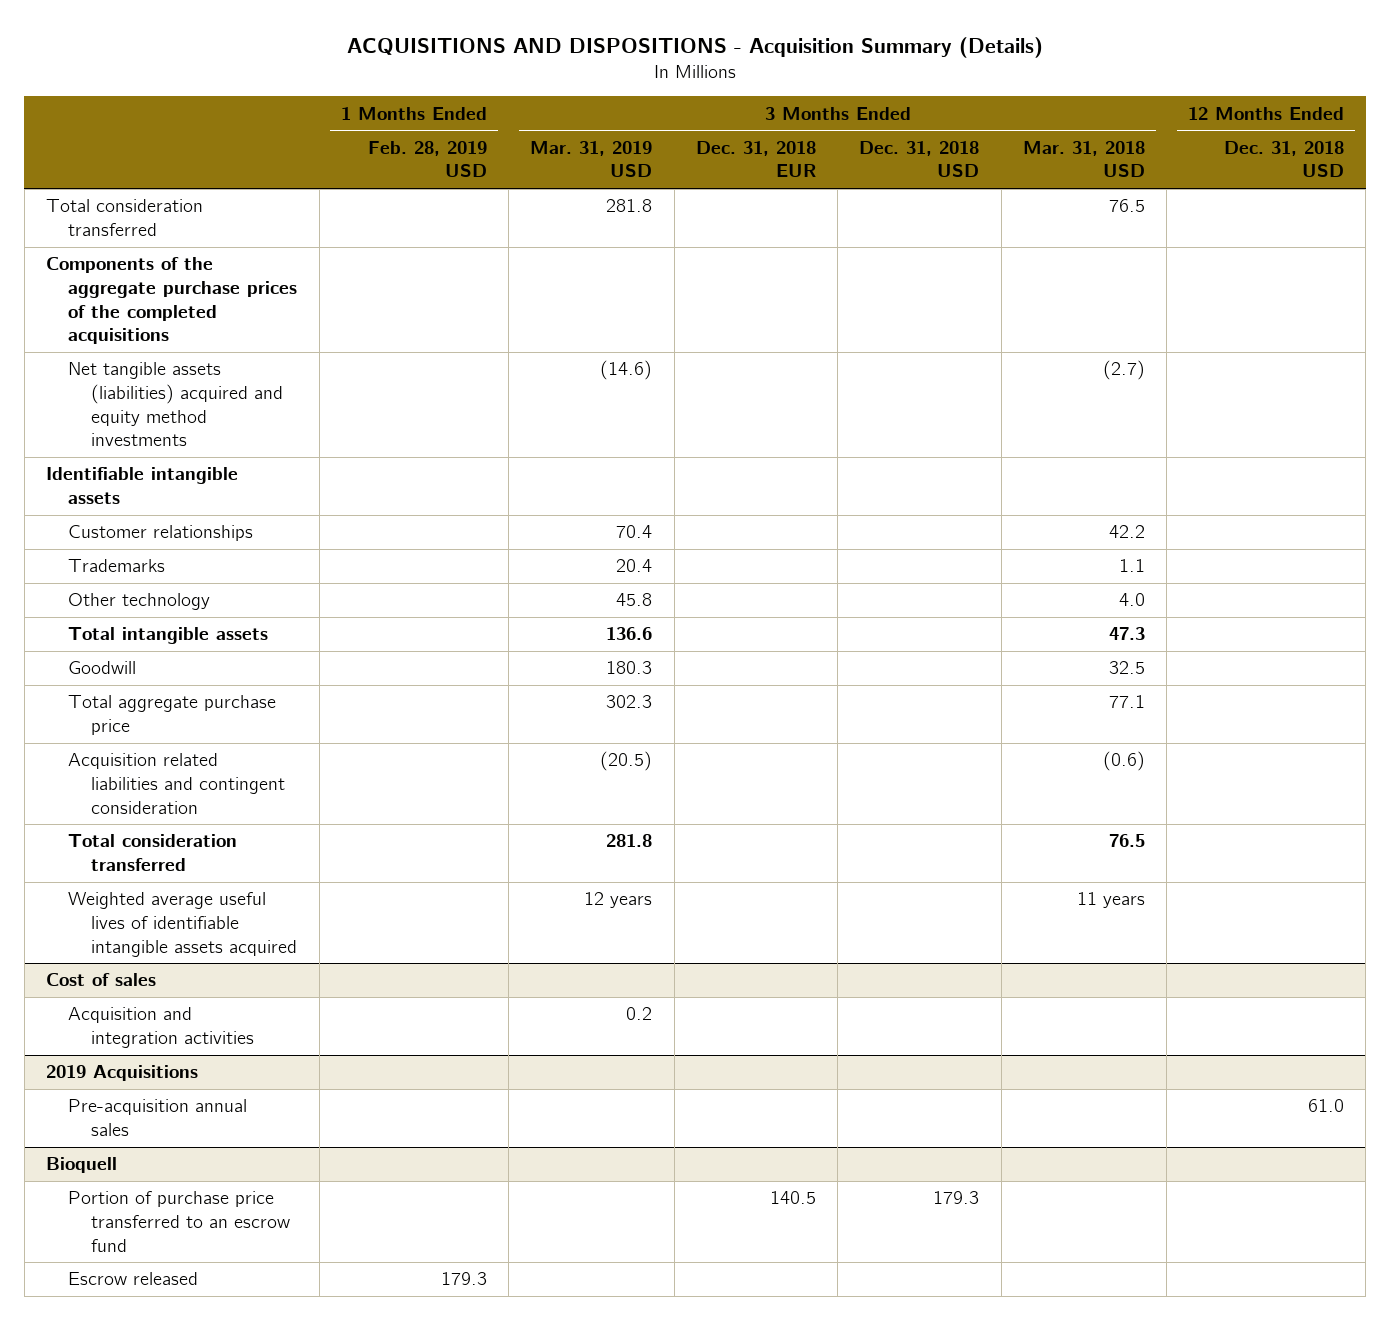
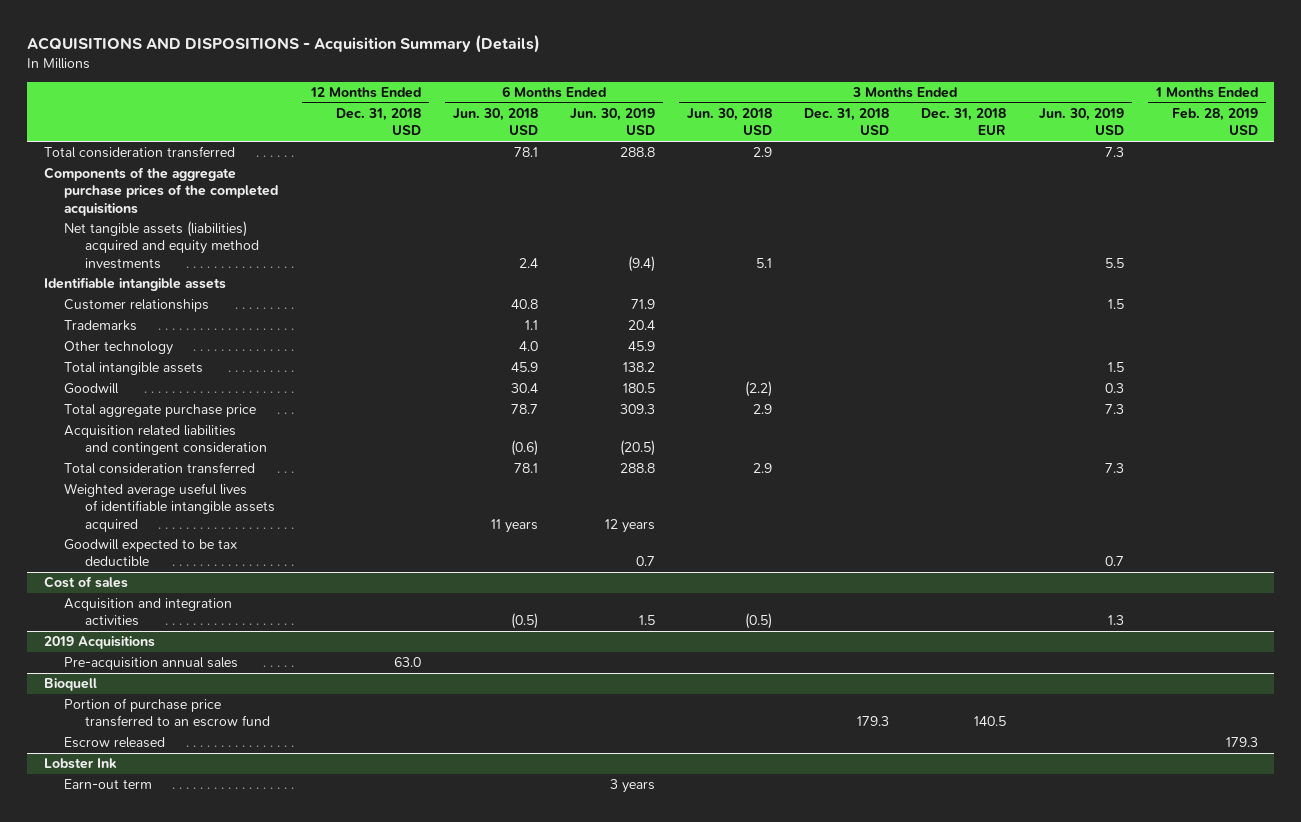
- | 1 Months Ended Feb. 28, 2019 USD | 3 Months Ended Mar. 31, 2019 USD | 3 Months Ended Dec. 31, 2018 EUR | 3 Months Ended Dec. 31, 2018 USD | 3 Months Ended Mar. 31, 2018 USD | 12 Months Ended Dec. 31, 2018 USD
+ | 12 Months Ended Dec. 31, 2018 USD | 6 Months Ended Jun. 30, 2018 USD | 6 Months Ended Jun. 30, 2019 USD | 3 Months Ended Jun. 30, 2018 USD | 3 Months Ended Dec. 31, 2018 USD | 3 Months Ended Dec. 31, 2018 EUR | 3 Months Ended Jun. 30, 2019 USD | 1 Months Ended Feb. 28, 2019 USD
+ Goodwill expected to be tax deductible | | | 0.7 | | | | 0.7 |
@ 2019 Acquisitions
- Pre-acquisition annual sales | | | | | | 61.0
+ Pre-acquisition annual sales | 63.0 | | | | | | |
+ Lobster Ink
+ Earn-out term | | | 3 years | | | | |

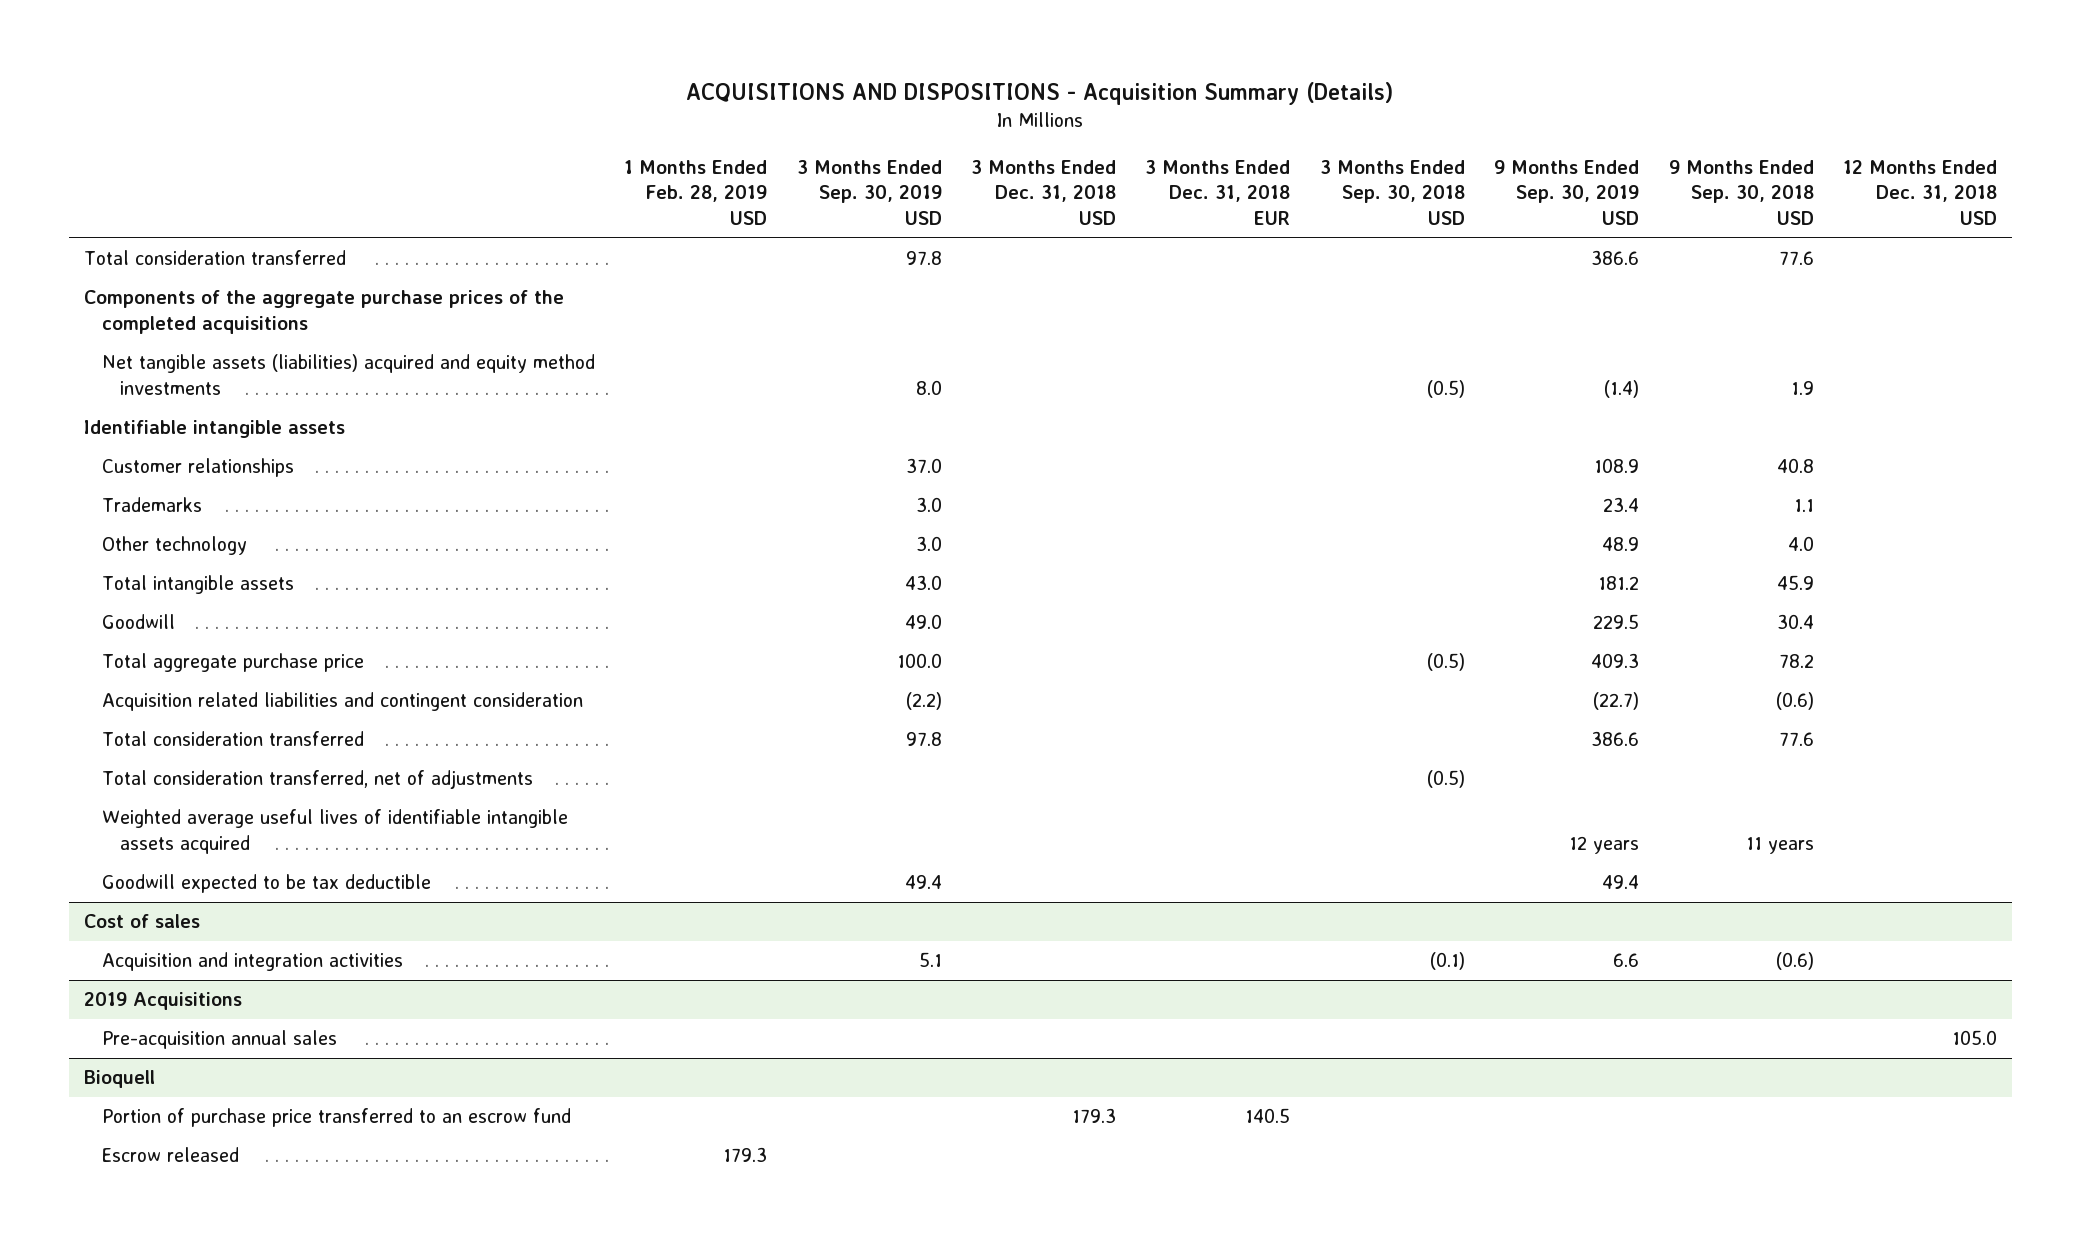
- | 12 Months Ended Dec. 31, 2018 USD | 6 Months Ended Jun. 30, 2018 USD | 6 Months Ended Jun. 30, 2019 USD | 3 Months Ended Jun. 30, 2018 USD | 3 Months Ended Dec. 31, 2018 USD | 3 Months Ended Dec. 31, 2018 EUR | 3 Months Ended Jun. 30, 2019 USD | 1 Months Ended Feb. 28, 2019 USD
+ | 1 Months Ended Feb. 28, 2019 USD | 3 Months Ended Sep. 30, 2019 USD | 3 Months Ended Dec. 31, 2018 USD | 3 Months Ended Dec. 31, 2018 EUR | 3 Months Ended Sep. 30, 2018 USD | 9 Months Ended Sep. 30, 2019 USD | 9 Months Ended Sep. 30, 2018 USD | 12 Months Ended Dec. 31, 2018 USD
+ Total consideration transferred, net of adjustments | | | | | (0.5) | | |
@ 2019 Acquisitions
- Pre-acquisition annual sales | 63.0 | | | | | | |
+ Pre-acquisition annual sales | | | | | | | | 105.0
- Lobster Ink
- Earn-out term | | | 3 years | | | | |

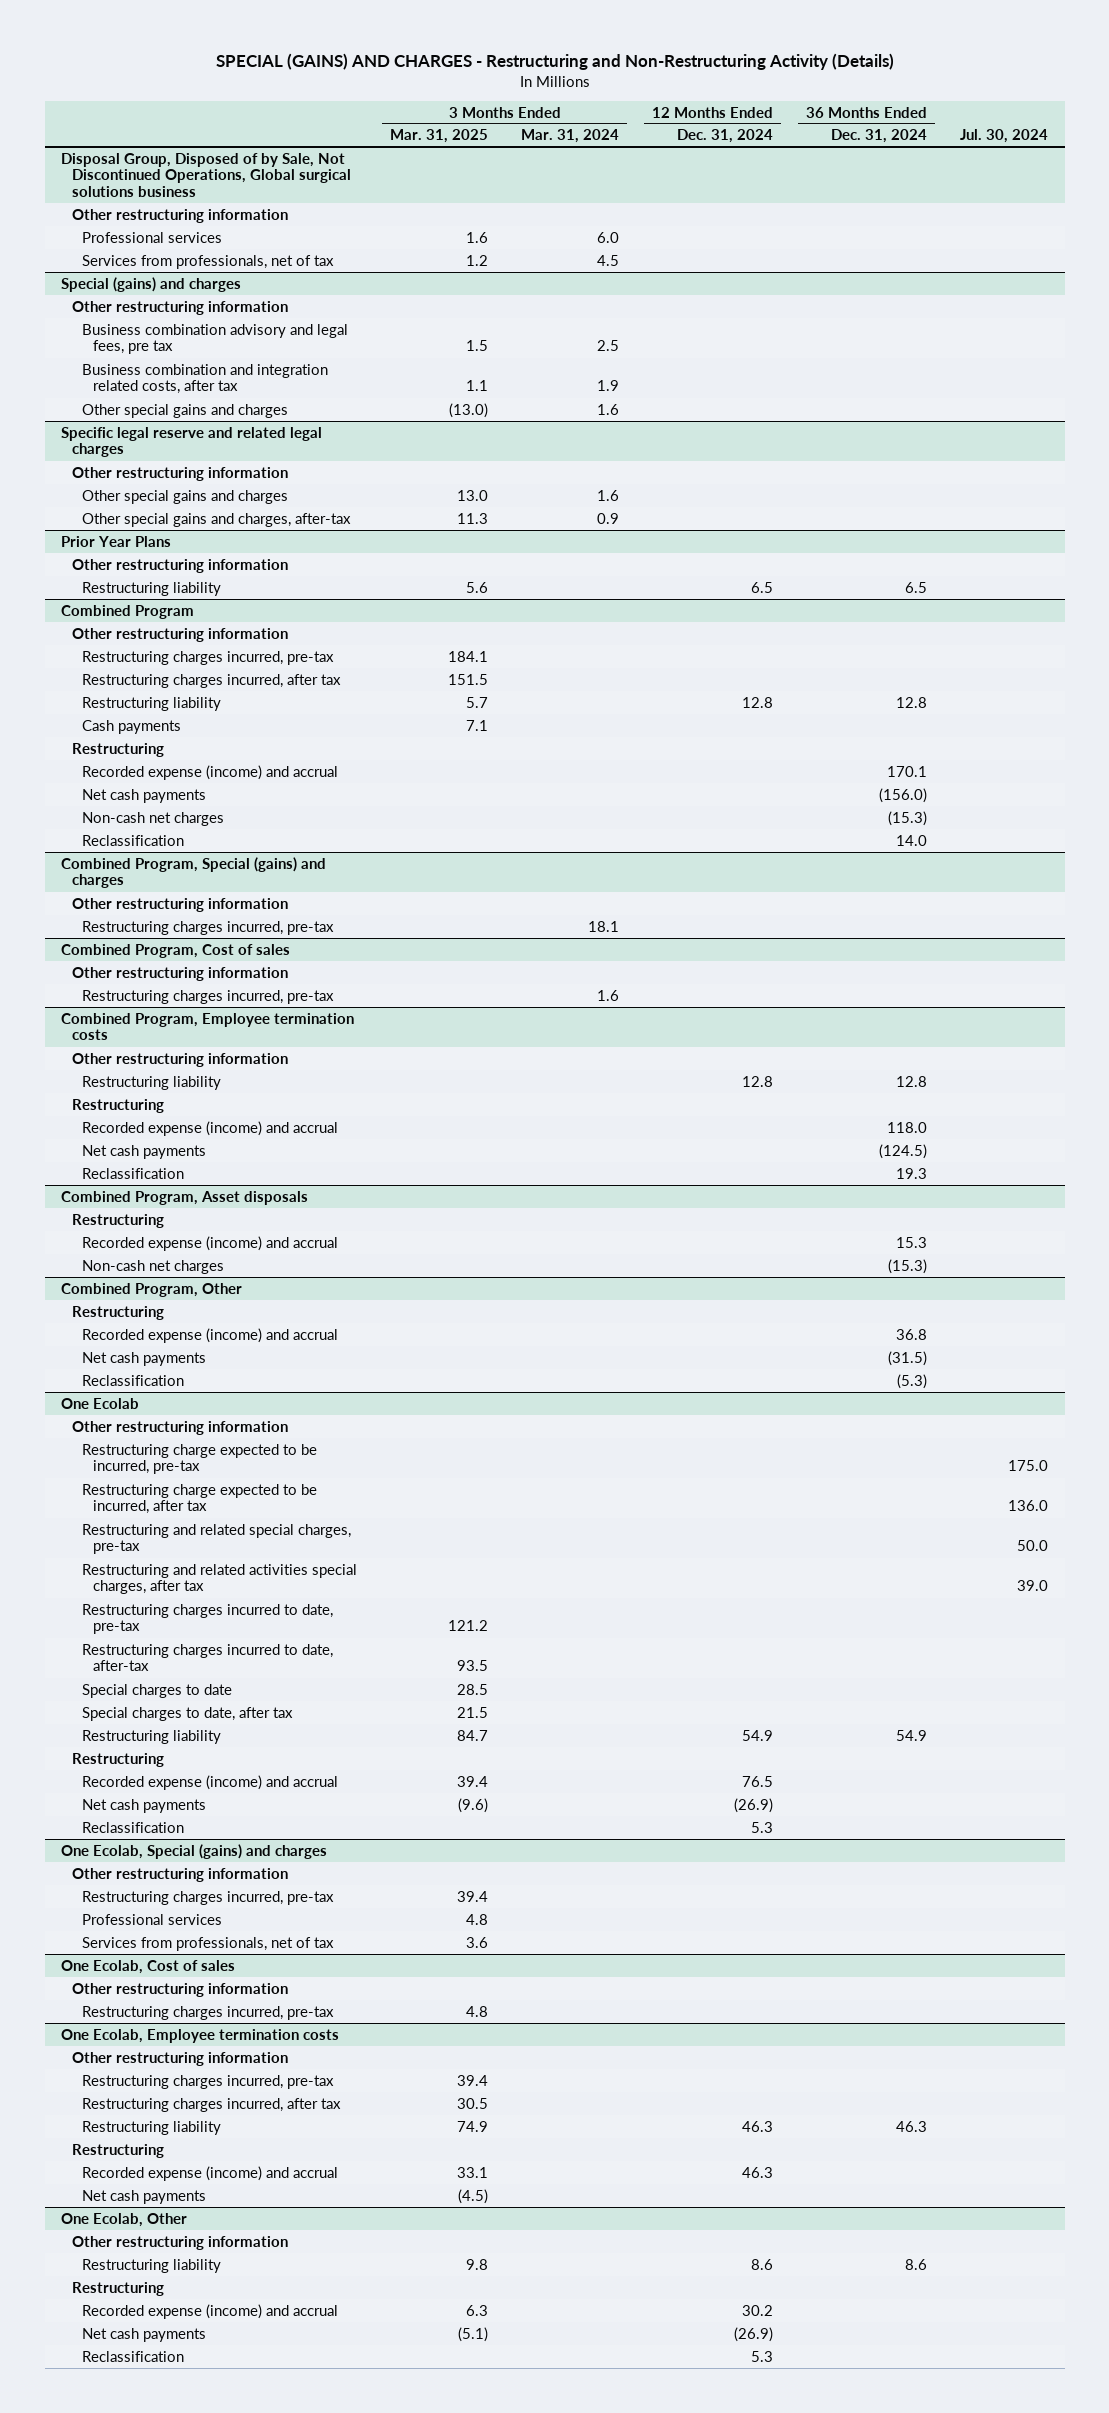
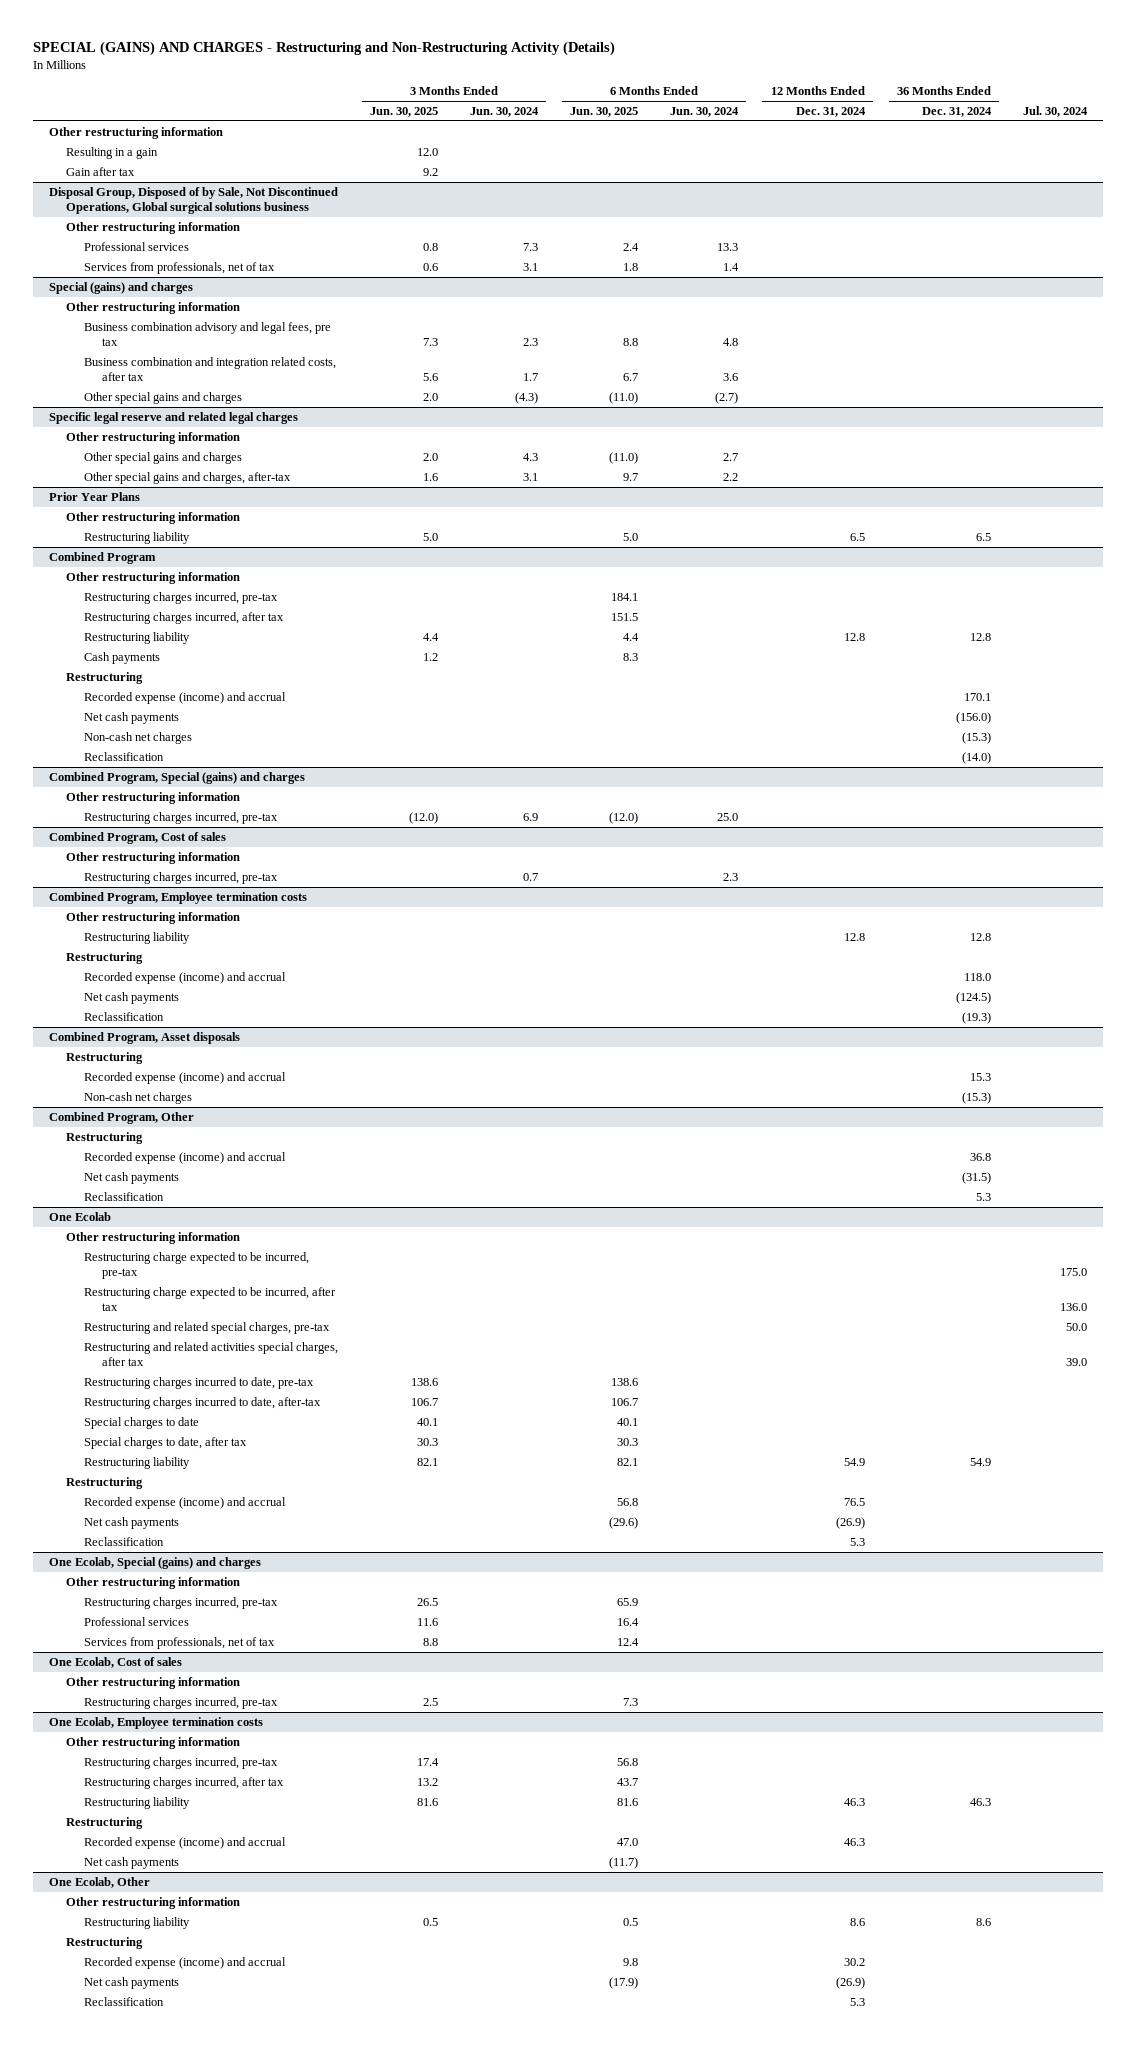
- | 3 Months Ended Mar. 31, 2025 | 3 Months Ended Mar. 31, 2024 | 12 Months Ended Dec. 31, 2024 | 36 Months Ended Dec. 31, 2024 | Jul. 30, 2024
+ | 3 Months Ended Jun. 30, 2025 | 3 Months Ended Jun. 30, 2024 | 6 Months Ended Jun. 30, 2025 | 6 Months Ended Jun. 30, 2024 | 12 Months Ended Dec. 31, 2024 | 36 Months Ended Dec. 31, 2024 | Jul. 30, 2024
+ Other restructuring information
+ Resulting in a gain | 12.0 | | | | | |
+ Gain after tax | 9.2 | | | | | |
@ Combined Program
- Reclassification | | | | 14.0 |
+ Reclassification | | | | | | (14.0) |
@ Combined Program, Employee termination costs
- Reclassification | | | | 19.3 |
+ Reclassification | | | | | | (19.3) |
@ Combined Program, Other
- Reclassification | | | | (5.3) |
+ Reclassification | | | | | | 5.3 |

